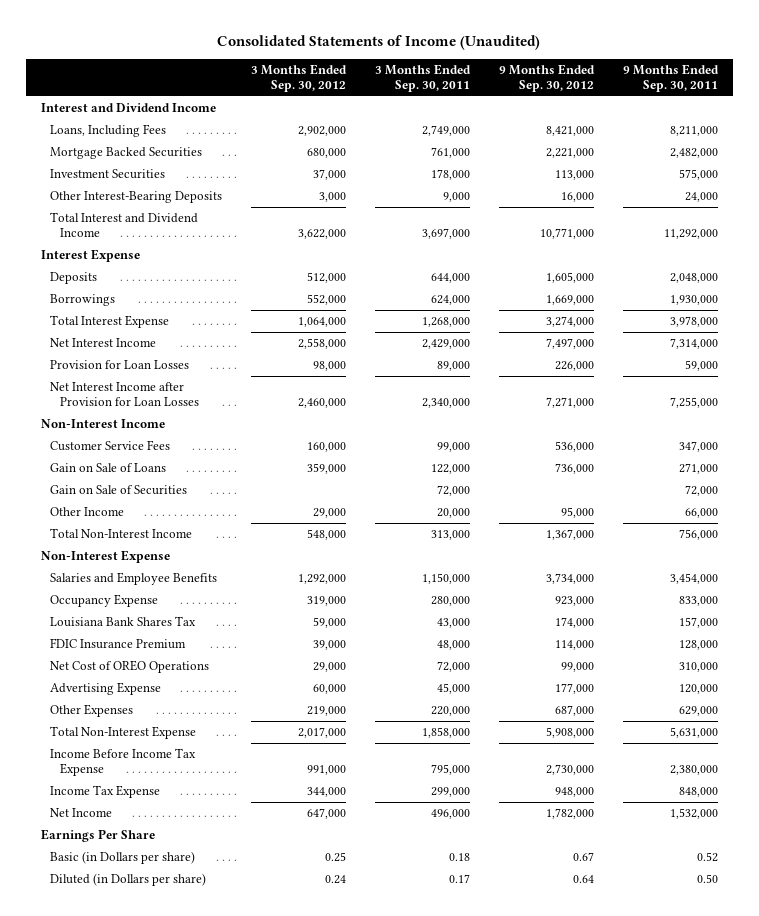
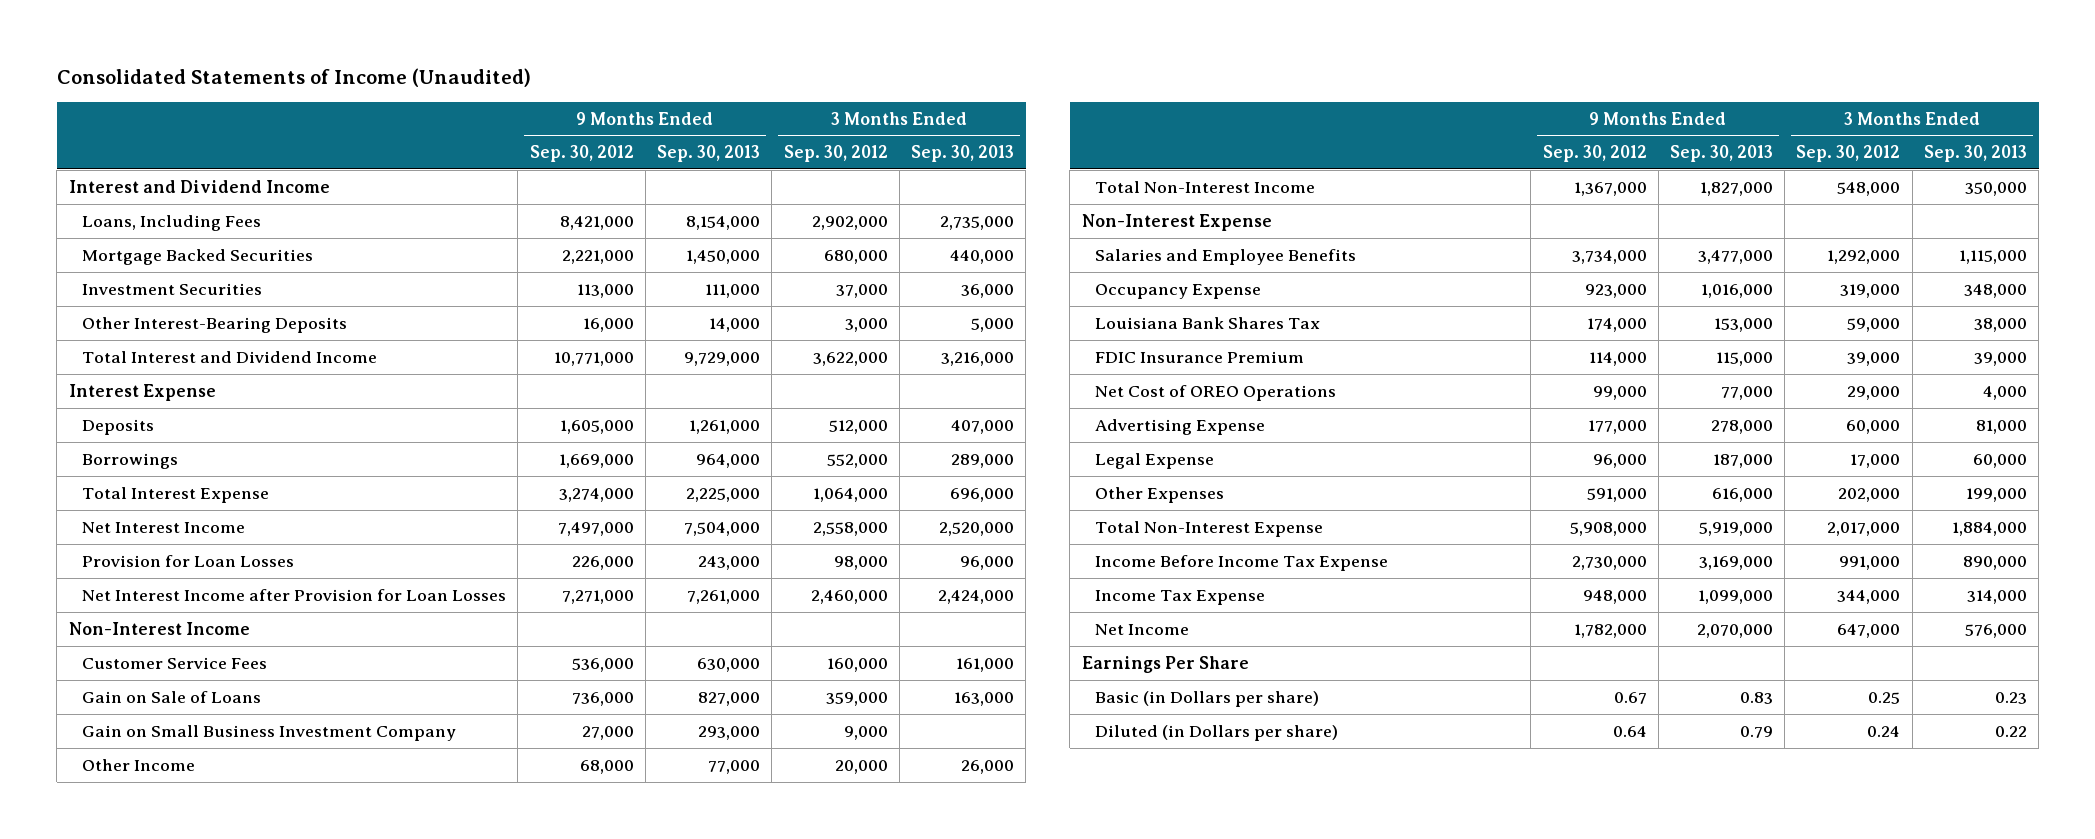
- | 3 Months Ended Sep. 30, 2012 | 3 Months Ended Sep. 30, 2011 | 9 Months Ended Sep. 30, 2012 | 9 Months Ended Sep. 30, 2011
+ | 9 Months Ended Sep. 30, 2012 | 9 Months Ended Sep. 30, 2013 | 3 Months Ended Sep. 30, 2012 | 3 Months Ended Sep. 30, 2013
- Gain on Sale of Securities | | 72,000 | | 72,000
- Other Income | 29,000 | 20,000 | 95,000 | 66,000
+ Gain on Small Business Investment Company | 27,000 | 293,000 | 9,000 |
+ Other Income | 68,000 | 77,000 | 20,000 | 26,000
- Other Expenses | 219,000 | 220,000 | 687,000 | 629,000
+ Legal Expense | 96,000 | 187,000 | 17,000 | 60,000
+ Other Expenses | 591,000 | 616,000 | 202,000 | 199,000

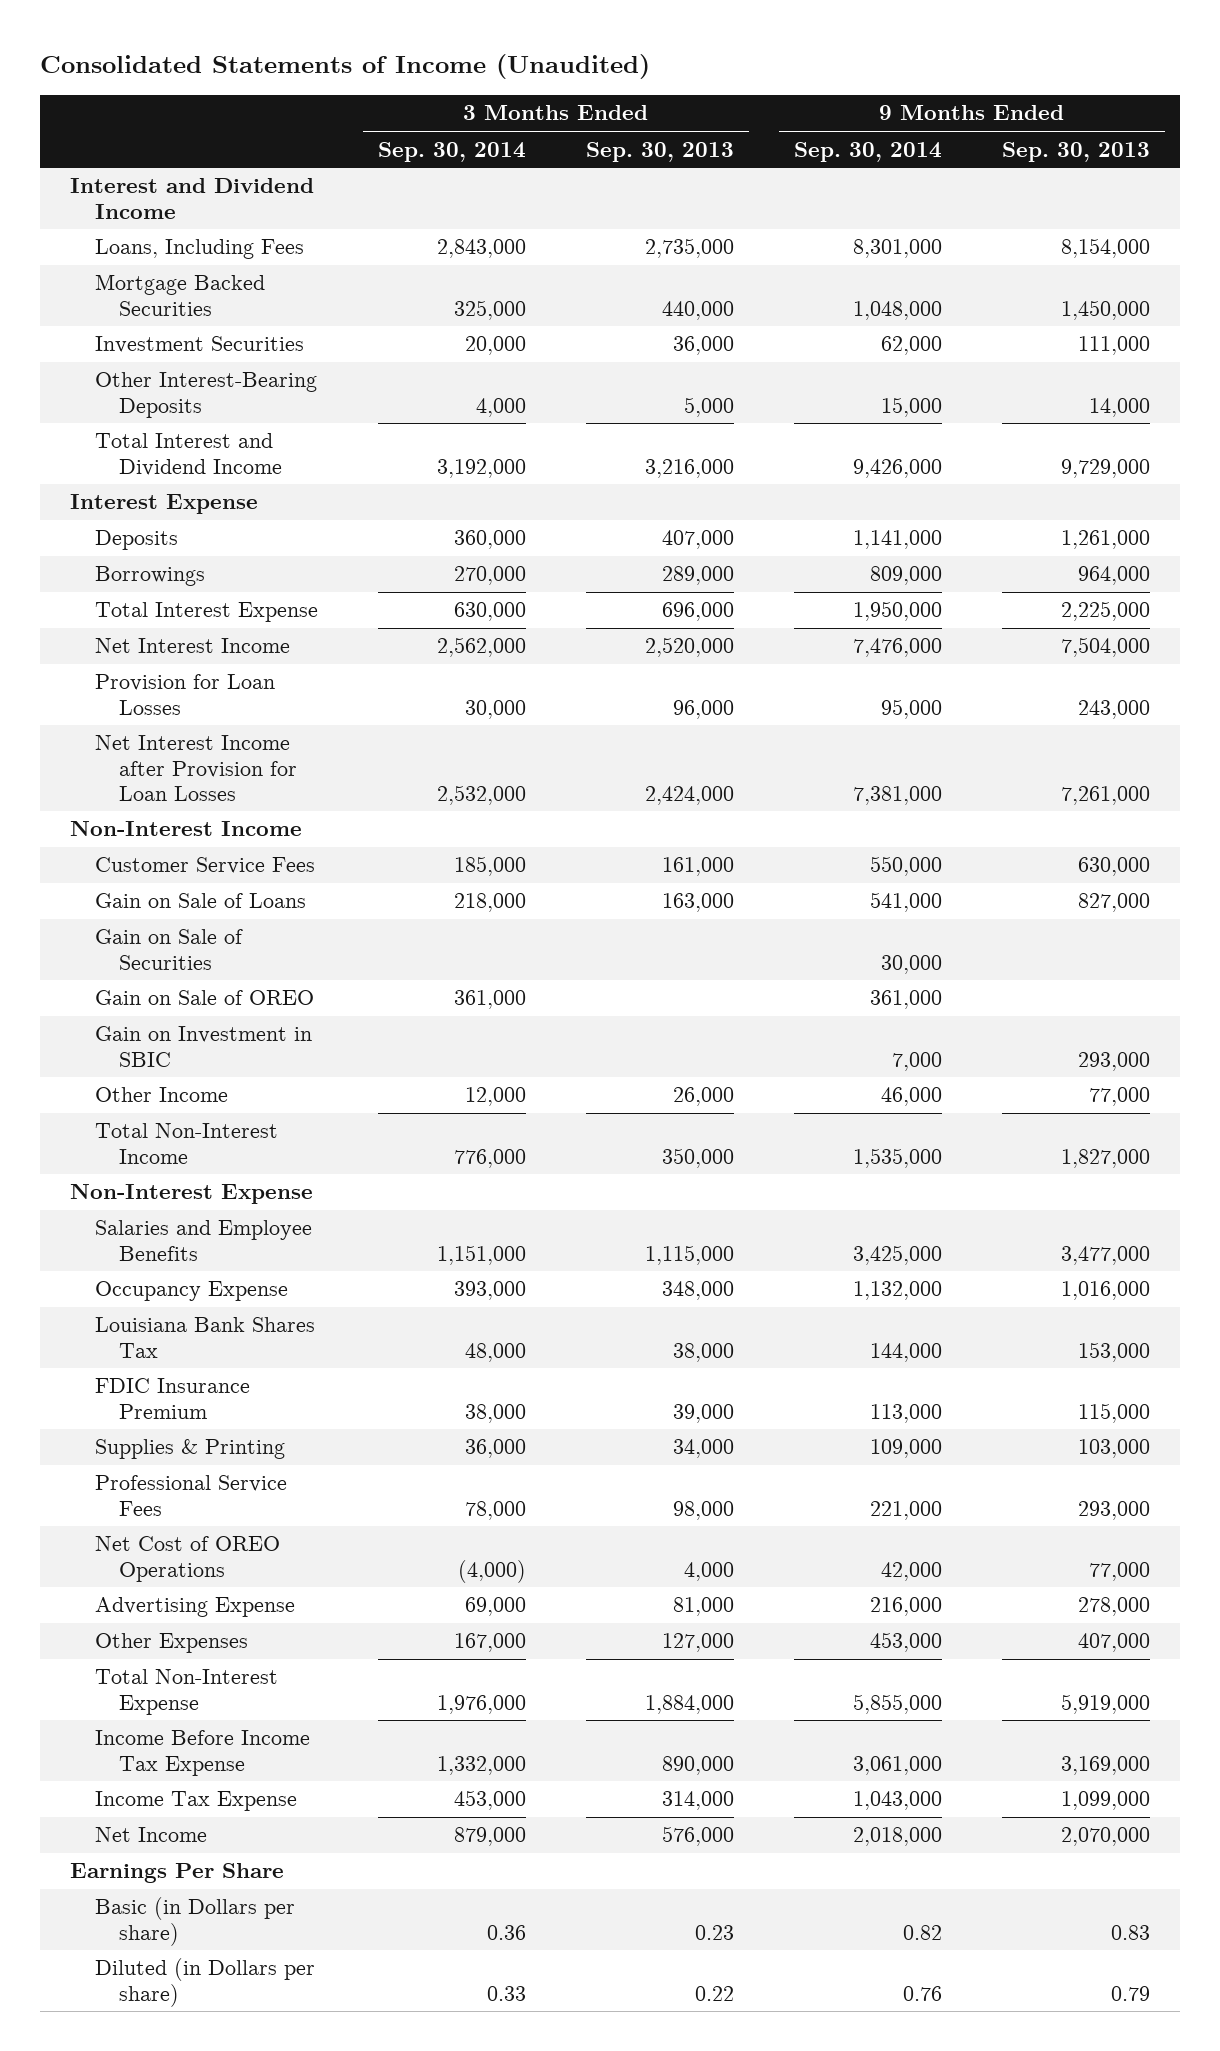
- | 9 Months Ended Sep. 30, 2012 | 9 Months Ended Sep. 30, 2013 | 3 Months Ended Sep. 30, 2012 | 3 Months Ended Sep. 30, 2013
+ | 3 Months Ended Sep. 30, 2014 | 3 Months Ended Sep. 30, 2013 | 9 Months Ended Sep. 30, 2014 | 9 Months Ended Sep. 30, 2013
- Gain on Small Business Investment Company | 27,000 | 293,000 | 9,000 |
+ Gain on Sale of Securities | | | 30,000 |
+ Gain on Sale of OREO | 361,000 | | 361,000 |
+ Gain on Investment in SBIC | | | 7,000 | 293,000
+ Supplies & Printing | 36,000 | 34,000 | 109,000 | 103,000
+ Professional Service Fees | 78,000 | 98,000 | 221,000 | 293,000
- Legal Expense | 96,000 | 187,000 | 17,000 | 60,000
- Other Expenses | 591,000 | 616,000 | 202,000 | 199,000
+ Other Expenses | 167,000 | 127,000 | 453,000 | 407,000

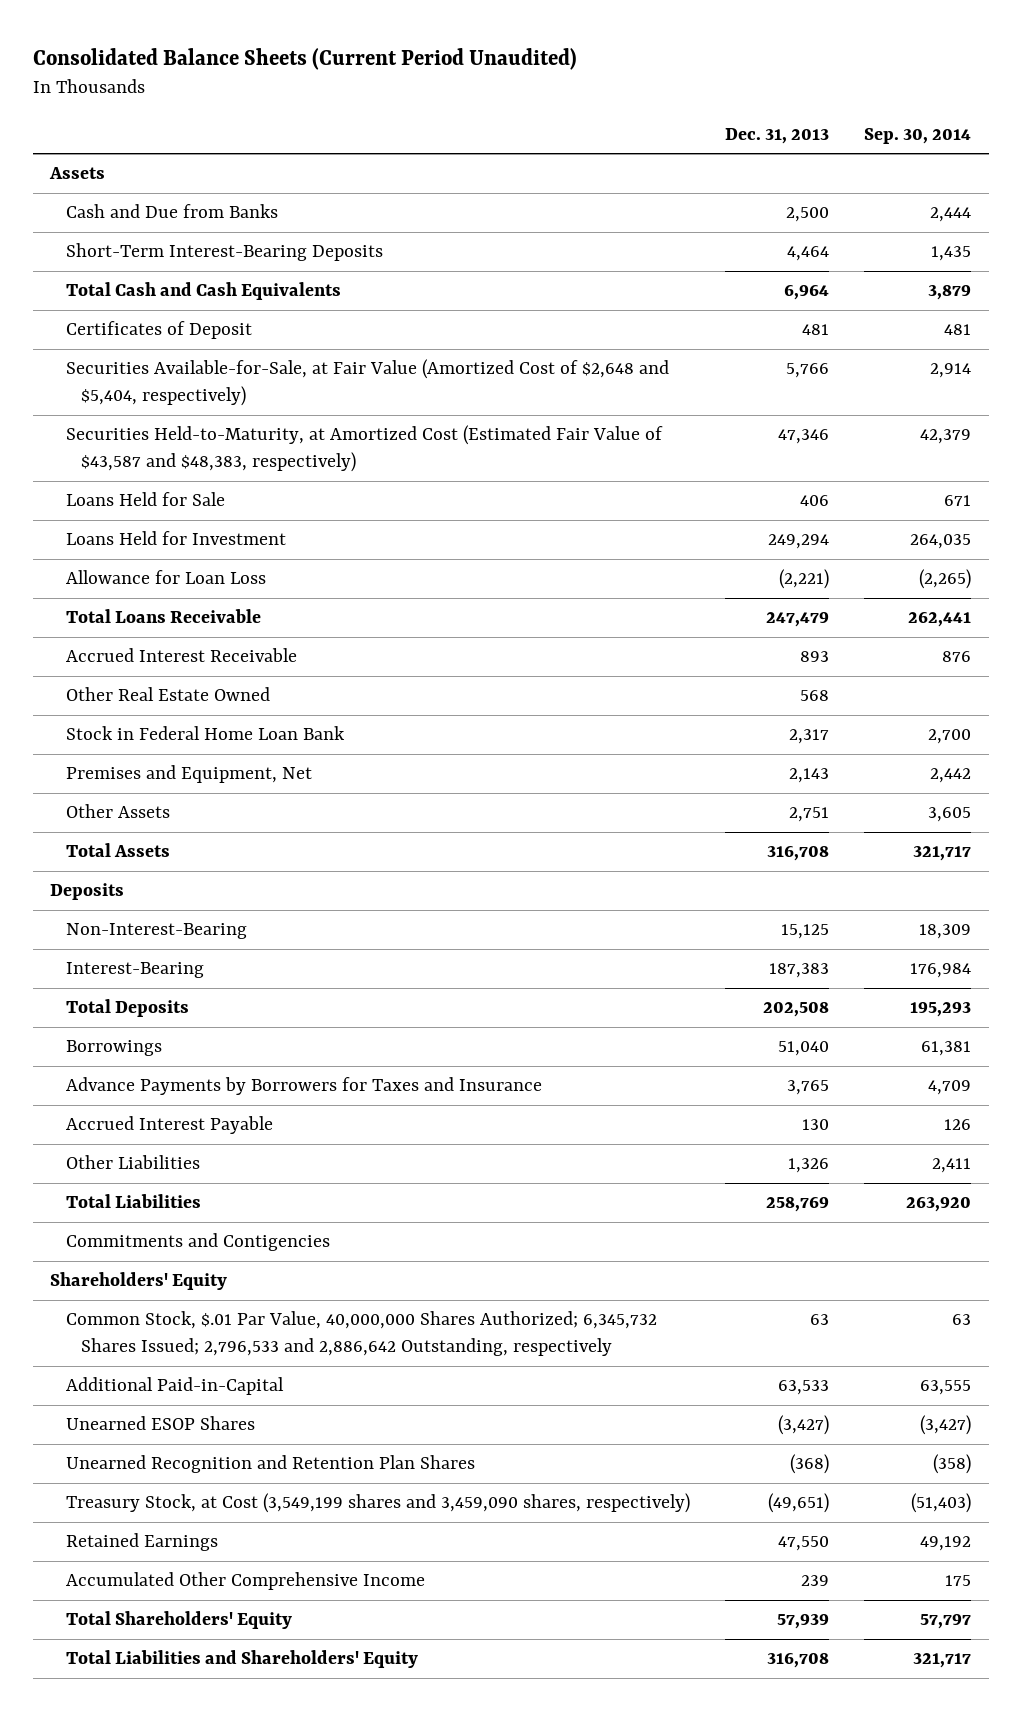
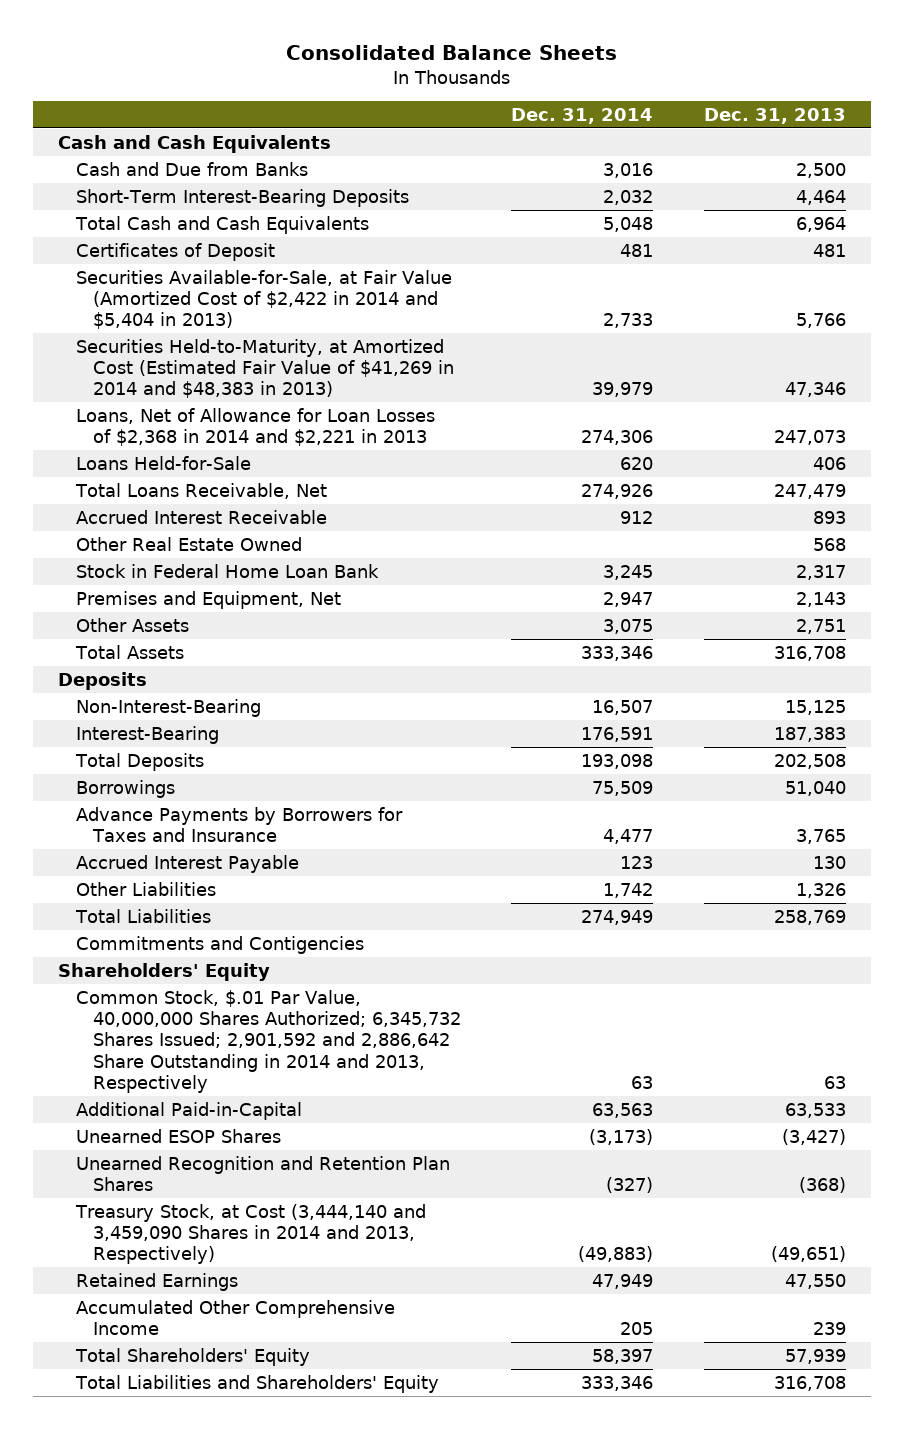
- Consolidated Balance Sheets (Current Period Unaudited)
+ Consolidated Balance Sheets
- | Dec. 31, 2013 | Sep. 30, 2014
+ | Dec. 31, 2014 | Dec. 31, 2013
- Assets
+ Cash and Cash Equivalents
- Securities Available-for-Sale, at Fair Value (Amortized Cost of $2,648 and $5,404, respectively) | 5,766 | 2,914
- Securities Held-to-Maturity, at Amortized Cost (Estimated Fair Value of $43,587 and $48,383, respectively) | 47,346 | 42,379
- Loans Held for Sale | 406 | 671
- Loans Held for Investment | 249,294 | 264,035
- Allowance for Loan Loss | (2,221) | (2,265)
- Total Loans Receivable | 247,479 | 262,441
+ Securities Available-for-Sale, at Fair Value (Amortized Cost of $2,422 in 2014 and $5,404 in 2013) | 2,733 | 5,766
+ Securities Held-to-Maturity, at Amortized Cost (Estimated Fair Value of $41,269 in 2014 and $48,383 in 2013) | 39,979 | 47,346
+ Loans, Net of Allowance for Loan Losses of $2,368 in 2014 and $2,221 in 2013 | 274,306 | 247,073
+ Loans Held-for-Sale | 620 | 406
+ Total Loans Receivable, Net | 274,926 | 247,479
- Common Stock, $.01 Par Value, 40,000,000 Shares Authorized; 6,345,732 Shares Issued; 2,796,533 and 2,886,642 Outstanding, respectively | 63 | 63
+ Common Stock, $.01 Par Value, 40,000,000 Shares Authorized; 6,345,732 Shares Issued; 2,901,592 and 2,886,642 Share Outstanding in 2014 and 2013, Respectively | 63 | 63
- Treasury Stock, at Cost (3,549,199 shares and 3,459,090 shares, respectively) | (49,651) | (51,403)
+ Treasury Stock, at Cost (3,444,140 and 3,459,090 Shares in 2014 and 2013, Respectively) | (49,883) | (49,651)

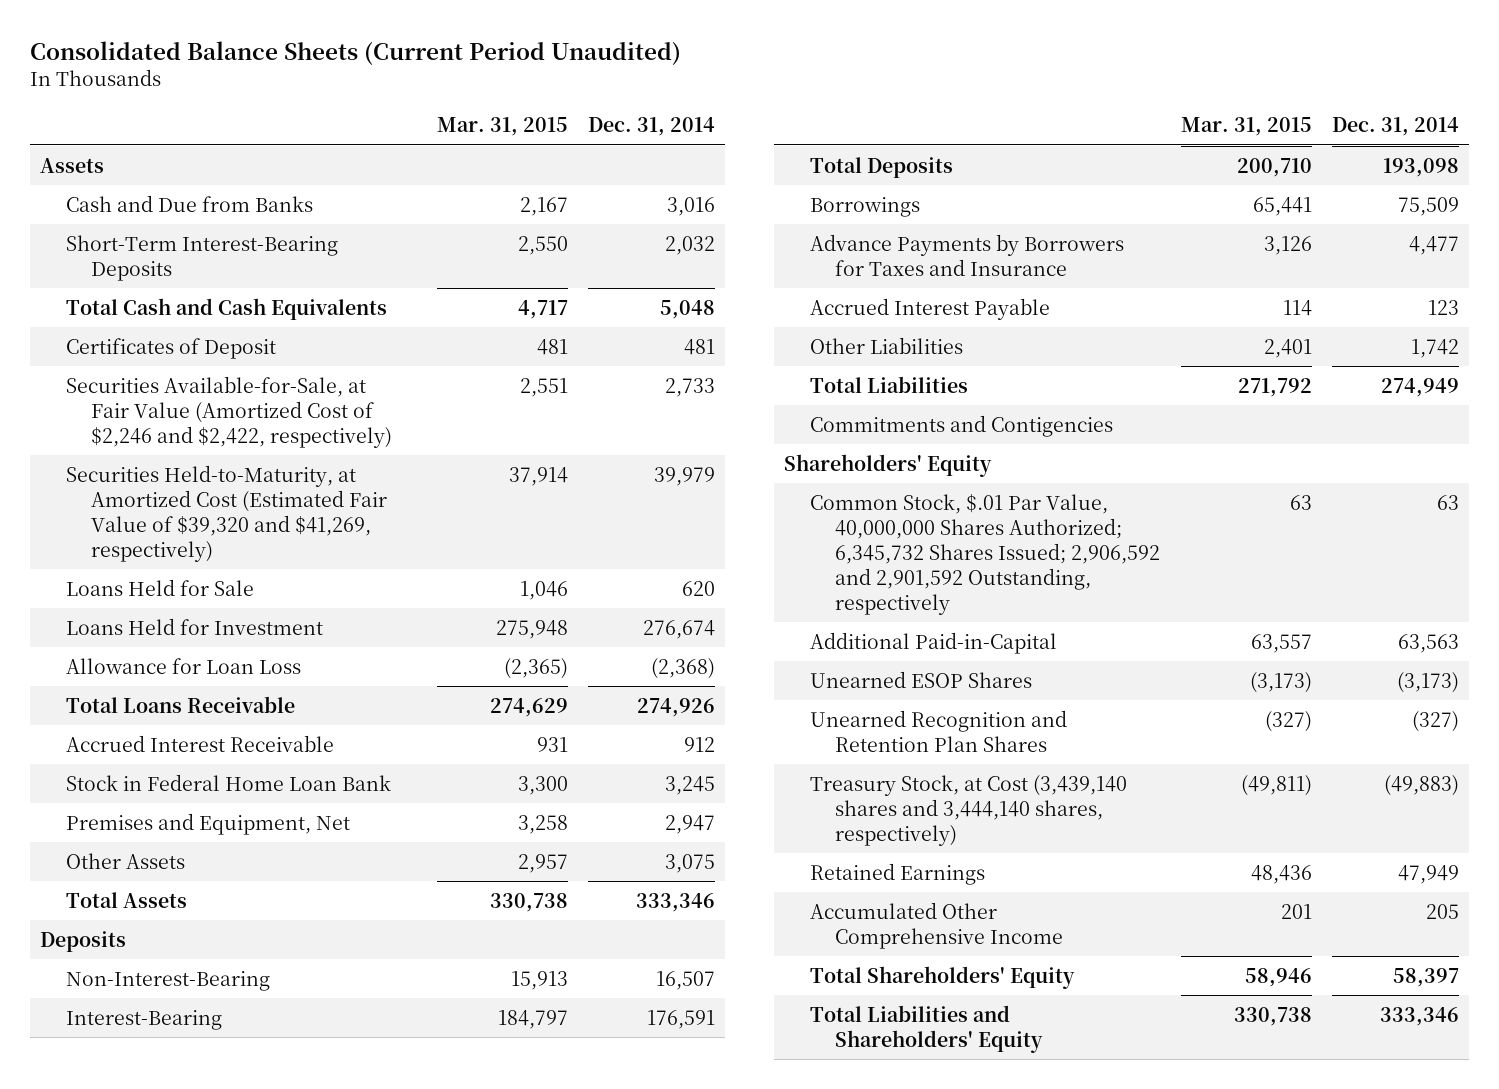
- Consolidated Balance Sheets
+ Consolidated Balance Sheets (Current Period Unaudited)
- | Dec. 31, 2014 | Dec. 31, 2013
+ | Mar. 31, 2015 | Dec. 31, 2014
- Cash and Cash Equivalents
+ Assets
- Securities Available-for-Sale, at Fair Value (Amortized Cost of $2,422 in 2014 and $5,404 in 2013) | 2,733 | 5,766
- Securities Held-to-Maturity, at Amortized Cost (Estimated Fair Value of $41,269 in 2014 and $48,383 in 2013) | 39,979 | 47,346
- Loans, Net of Allowance for Loan Losses of $2,368 in 2014 and $2,221 in 2013 | 274,306 | 247,073
- Loans Held-for-Sale | 620 | 406
- Total Loans Receivable, Net | 274,926 | 247,479
+ Securities Available-for-Sale, at Fair Value (Amortized Cost of $2,246 and $2,422, respectively) | 2,551 | 2,733
+ Securities Held-to-Maturity, at Amortized Cost (Estimated Fair Value of $39,320 and $41,269, respectively) | 37,914 | 39,979
+ Loans Held for Sale | 1,046 | 620
+ Loans Held for Investment | 275,948 | 276,674
+ Allowance for Loan Loss | (2,365) | (2,368)
+ Total Loans Receivable | 274,629 | 274,926
- Other Real Estate Owned | | 568
- Common Stock, $.01 Par Value, 40,000,000 Shares Authorized; 6,345,732 Shares Issued; 2,901,592 and 2,886,642 Share Outstanding in 2014 and 2013, Respectively | 63 | 63
+ Common Stock, $.01 Par Value, 40,000,000 Shares Authorized; 6,345,732 Shares Issued; 2,906,592 and 2,901,592 Outstanding, respectively | 63 | 63
- Treasury Stock, at Cost (3,444,140 and 3,459,090 Shares in 2014 and 2013, Respectively) | (49,883) | (49,651)
+ Treasury Stock, at Cost (3,439,140 shares and 3,444,140 shares, respectively) | (49,811) | (49,883)

